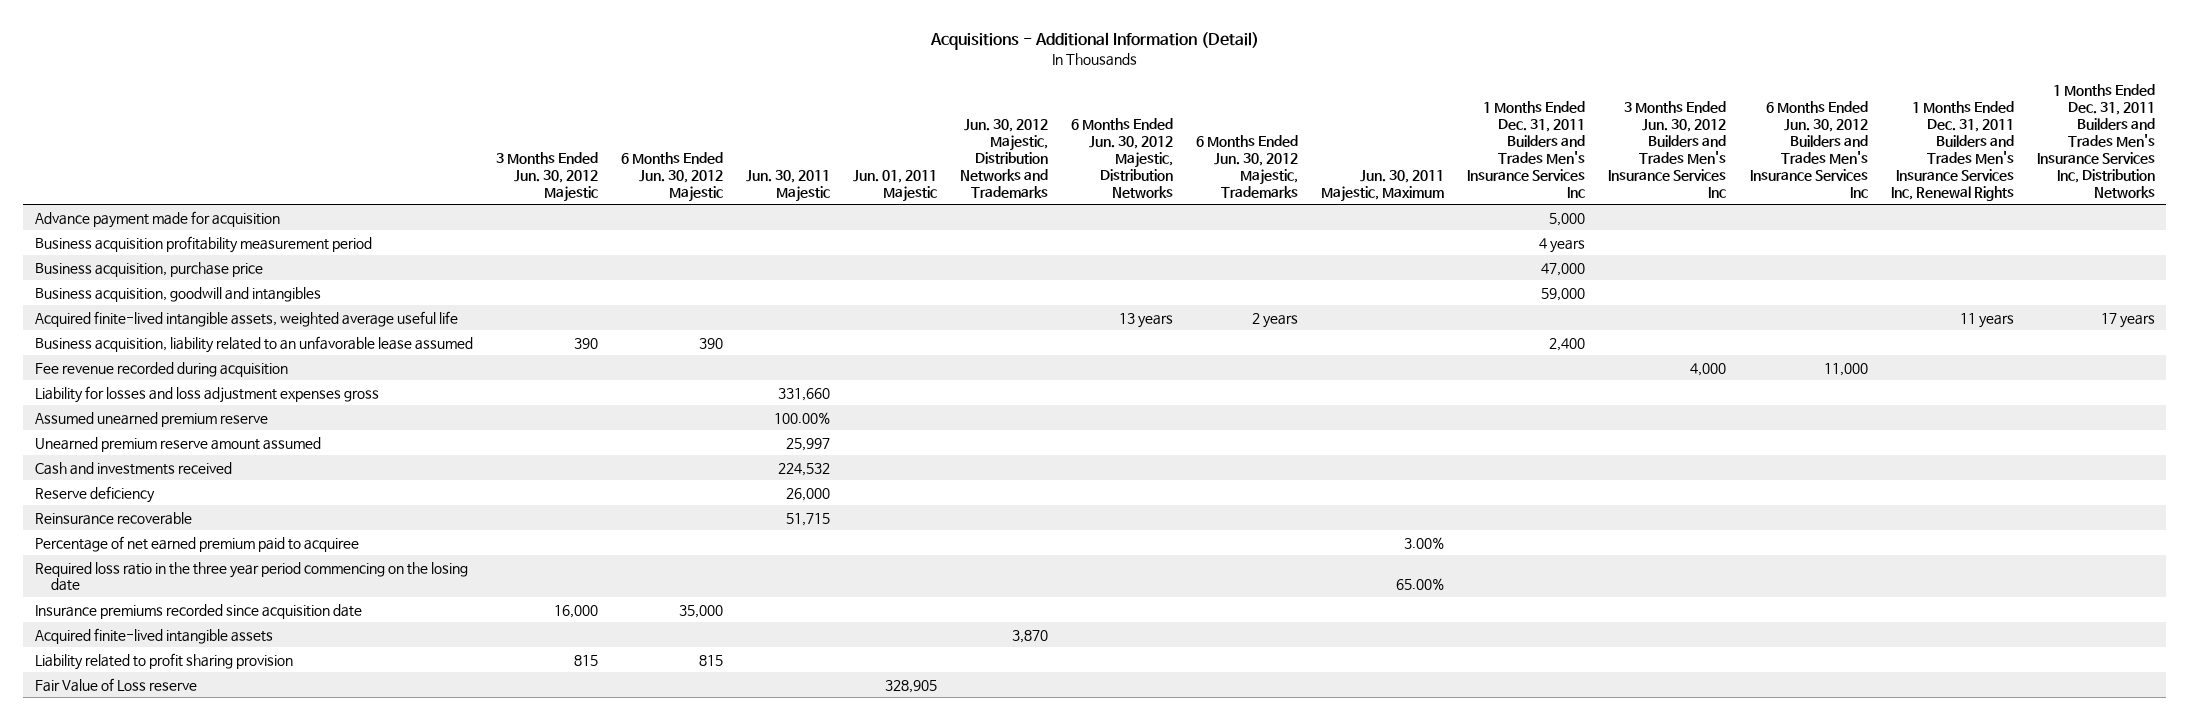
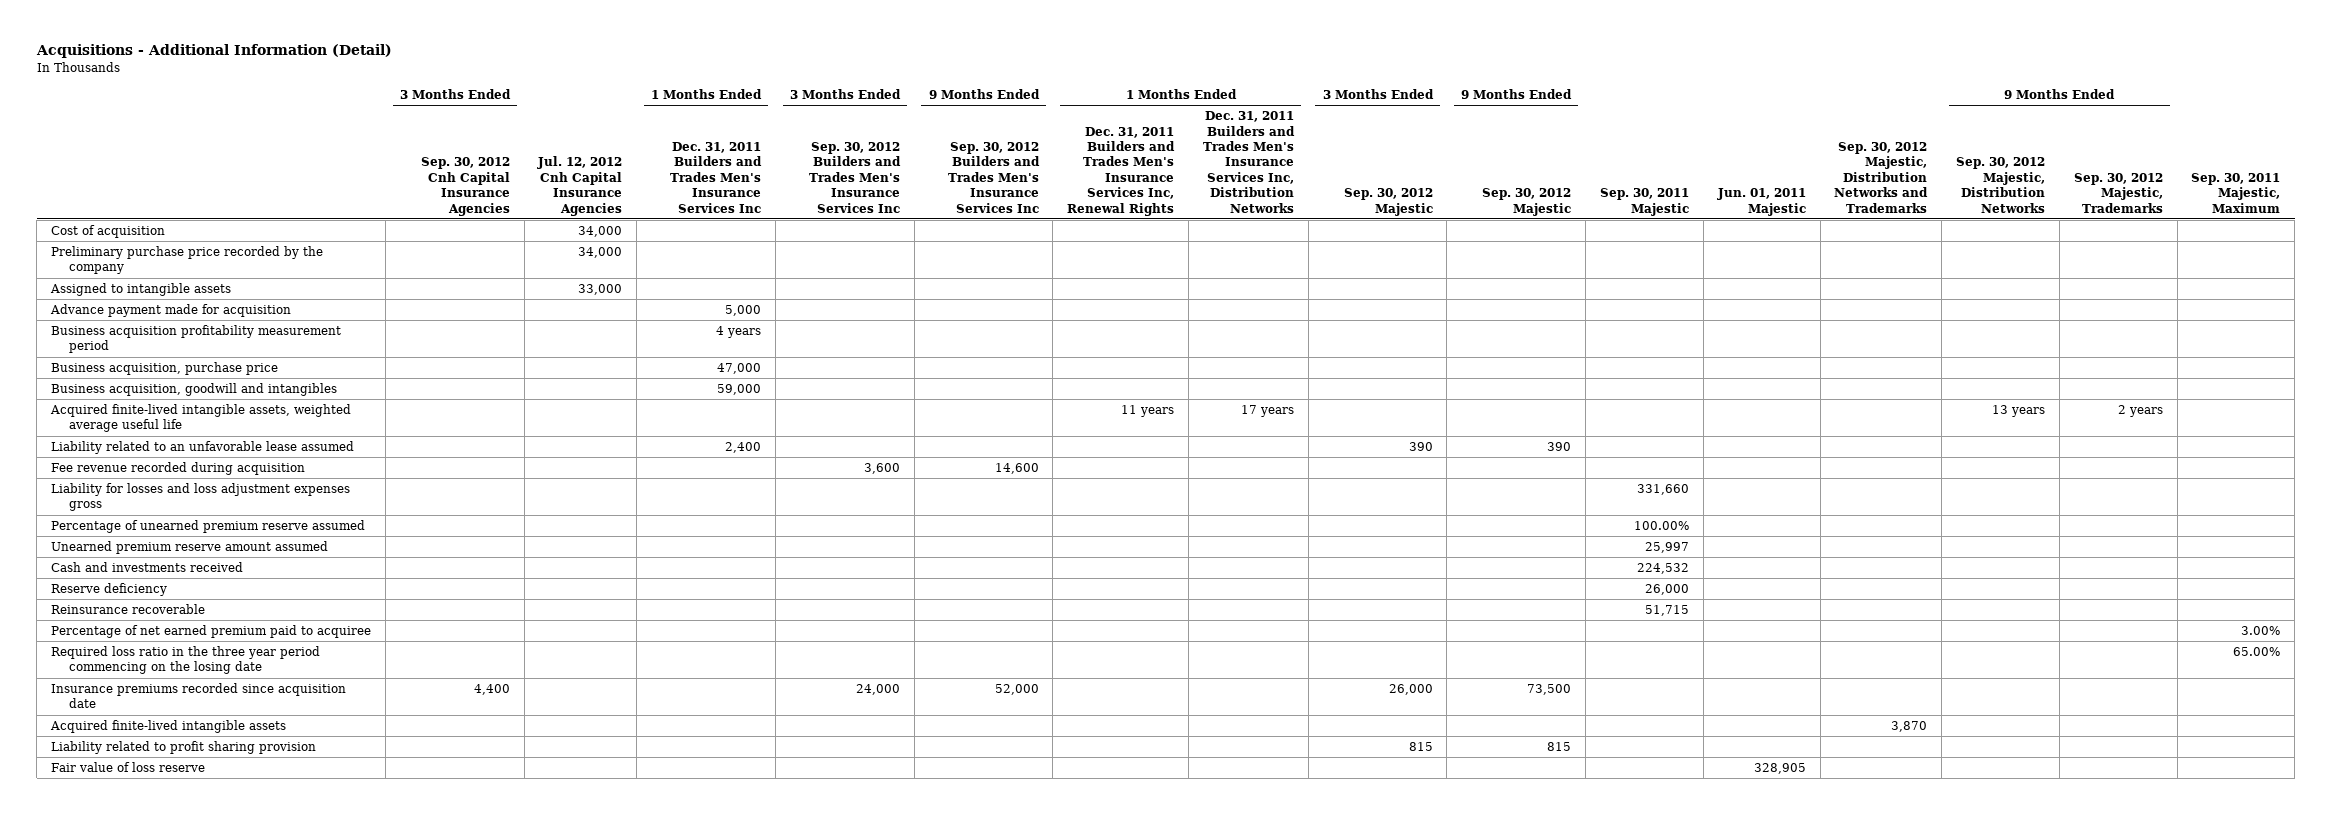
- | 3 Months Ended Jun. 30, 2012 Majestic | 6 Months Ended Jun. 30, 2012 Majestic | Jun. 30, 2011 Majestic | Jun. 01, 2011 Majestic | Jun. 30, 2012 Majestic, Distribution Networks and Trademarks | 6 Months Ended Jun. 30, 2012 Majestic, Distribution Networks | 6 Months Ended Jun. 30, 2012 Majestic, Trademarks | Jun. 30, 2011 Majestic, Maximum | 1 Months Ended Dec. 31, 2011 Builders and Trades Men's Insurance Services Inc | 3 Months Ended Jun. 30, 2012 Builders and Trades Men's Insurance Services Inc | 6 Months Ended Jun. 30, 2012 Builders and Trades Men's Insurance Services Inc | 1 Months Ended Dec. 31, 2011 Builders and Trades Men's Insurance Services Inc, Renewal Rights | 1 Months Ended Dec. 31, 2011 Builders and Trades Men's Insurance Services Inc, Distribution Networks
+ | 3 Months Ended Sep. 30, 2012 Cnh Capital Insurance Agencies | Jul. 12, 2012 Cnh Capital Insurance Agencies | 1 Months Ended Dec. 31, 2011 Builders and Trades Men's Insurance Services Inc | 3 Months Ended Sep. 30, 2012 Builders and Trades Men's Insurance Services Inc | 9 Months Ended Sep. 30, 2012 Builders and Trades Men's Insurance Services Inc | 1 Months Ended Dec. 31, 2011 Builders and Trades Men's Insurance Services Inc, Renewal Rights | 1 Months Ended Dec. 31, 2011 Builders and Trades Men's Insurance Services Inc, Distribution Networks | 3 Months Ended Sep. 30, 2012 Majestic | 9 Months Ended Sep. 30, 2012 Majestic | Sep. 30, 2011 Majestic | Jun. 01, 2011 Majestic | Sep. 30, 2012 Majestic, Distribution Networks and Trademarks | 9 Months Ended Sep. 30, 2012 Majestic, Distribution Networks | 9 Months Ended Sep. 30, 2012 Majestic, Trademarks | Sep. 30, 2011 Majestic, Maximum
+ Cost of acquisition | | 34,000 | | | | | | | | | | | | |
+ Preliminary purchase price recorded by the company | | 34,000 | | | | | | | | | | | | |
+ Assigned to intangible assets | | 33,000 | | | | | | | | | | | | |
- Business acquisition, liability related to an unfavorable lease assumed | 390 | 390 | | | | | | | 2,400 | | | |
+ Liability related to an unfavorable lease assumed | | | 2,400 | | | | | 390 | 390 | | | | | |
- Assumed unearned premium reserve | | | 100.00% | | | | | | | | | |
+ Percentage of unearned premium reserve assumed | | | | | | | | | | 100.00% | | | | |
- Fair Value of Loss reserve | | | | 328,905 | | | | | | | | |
+ Fair value of loss reserve | | | | | | | | | | | 328,905 | | | |

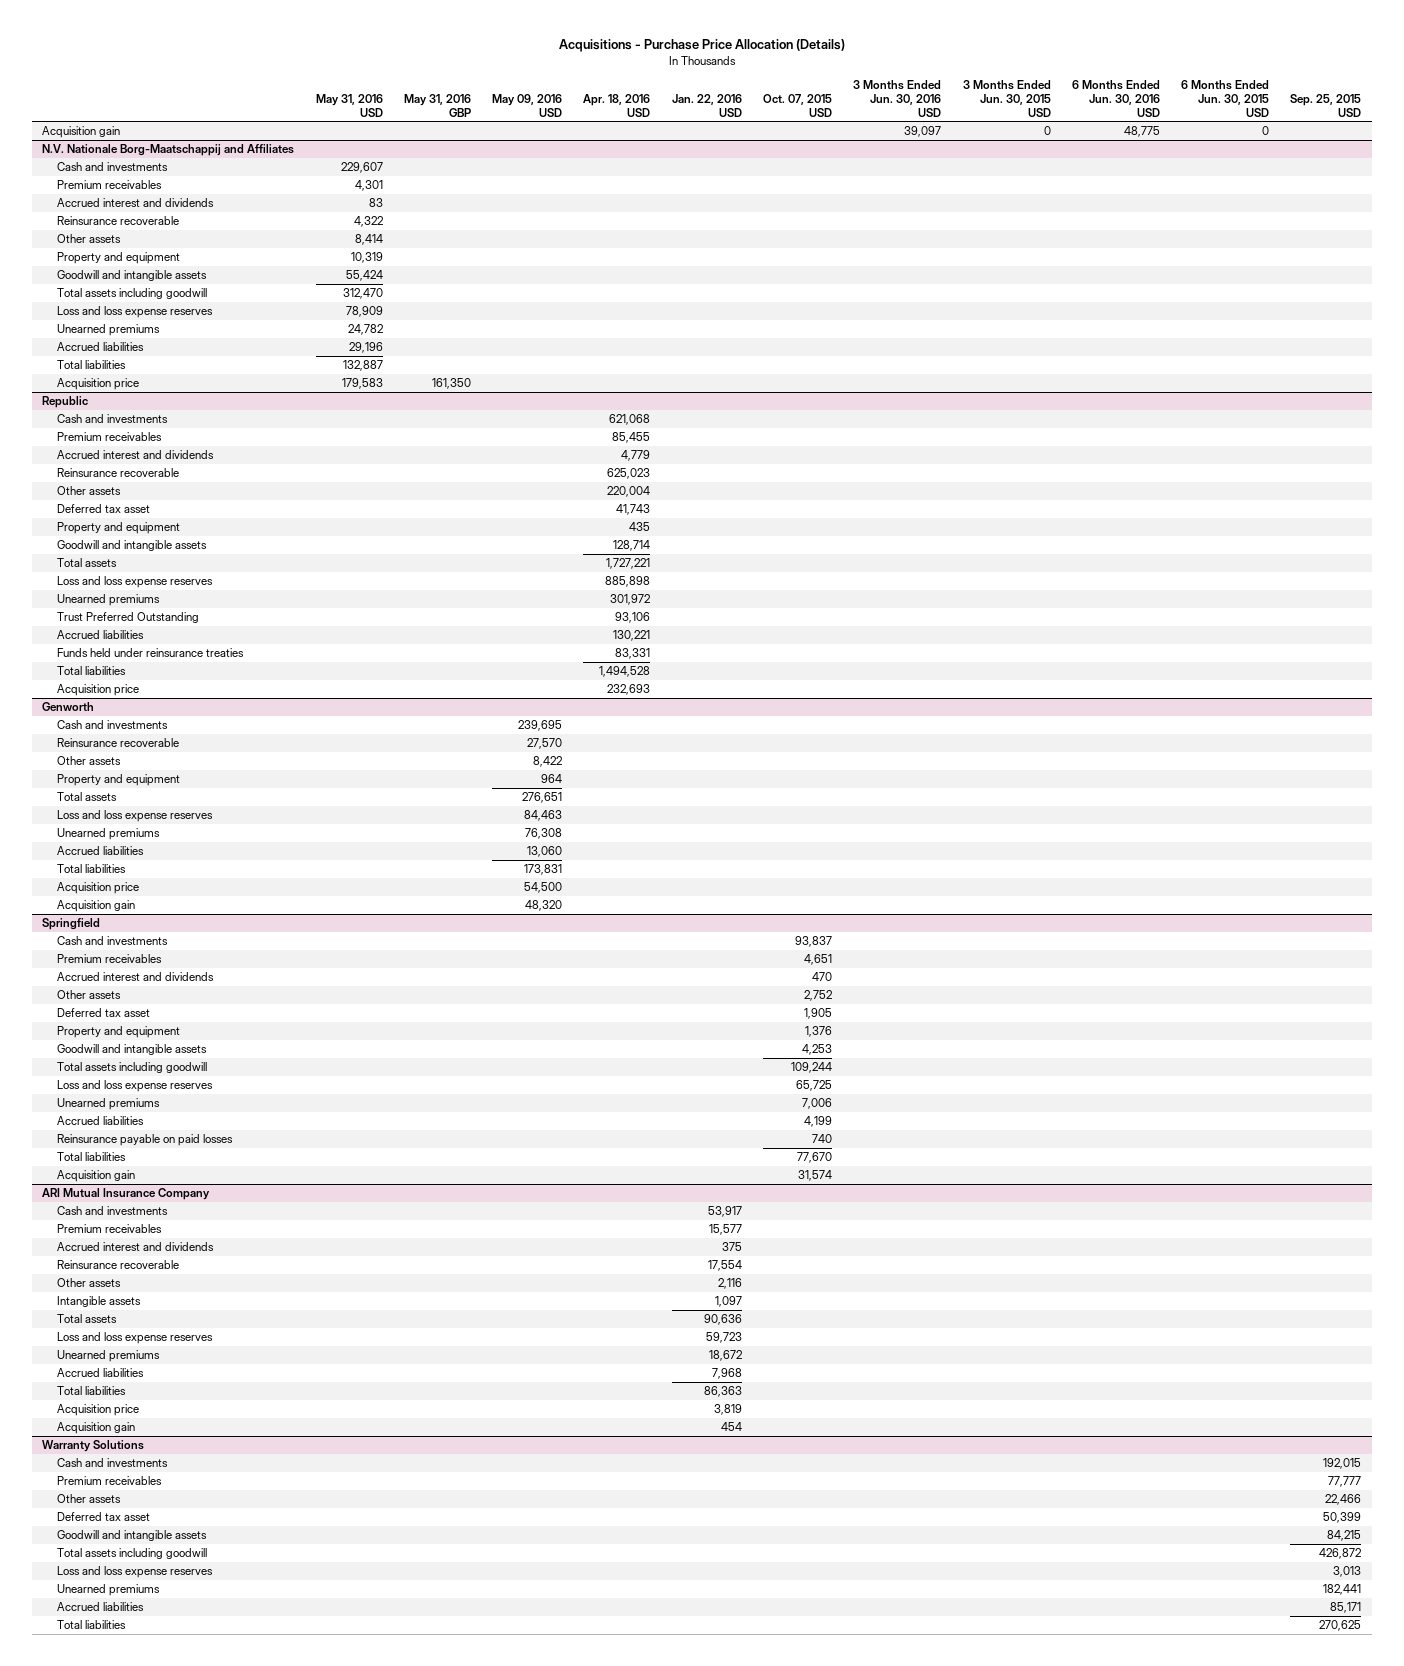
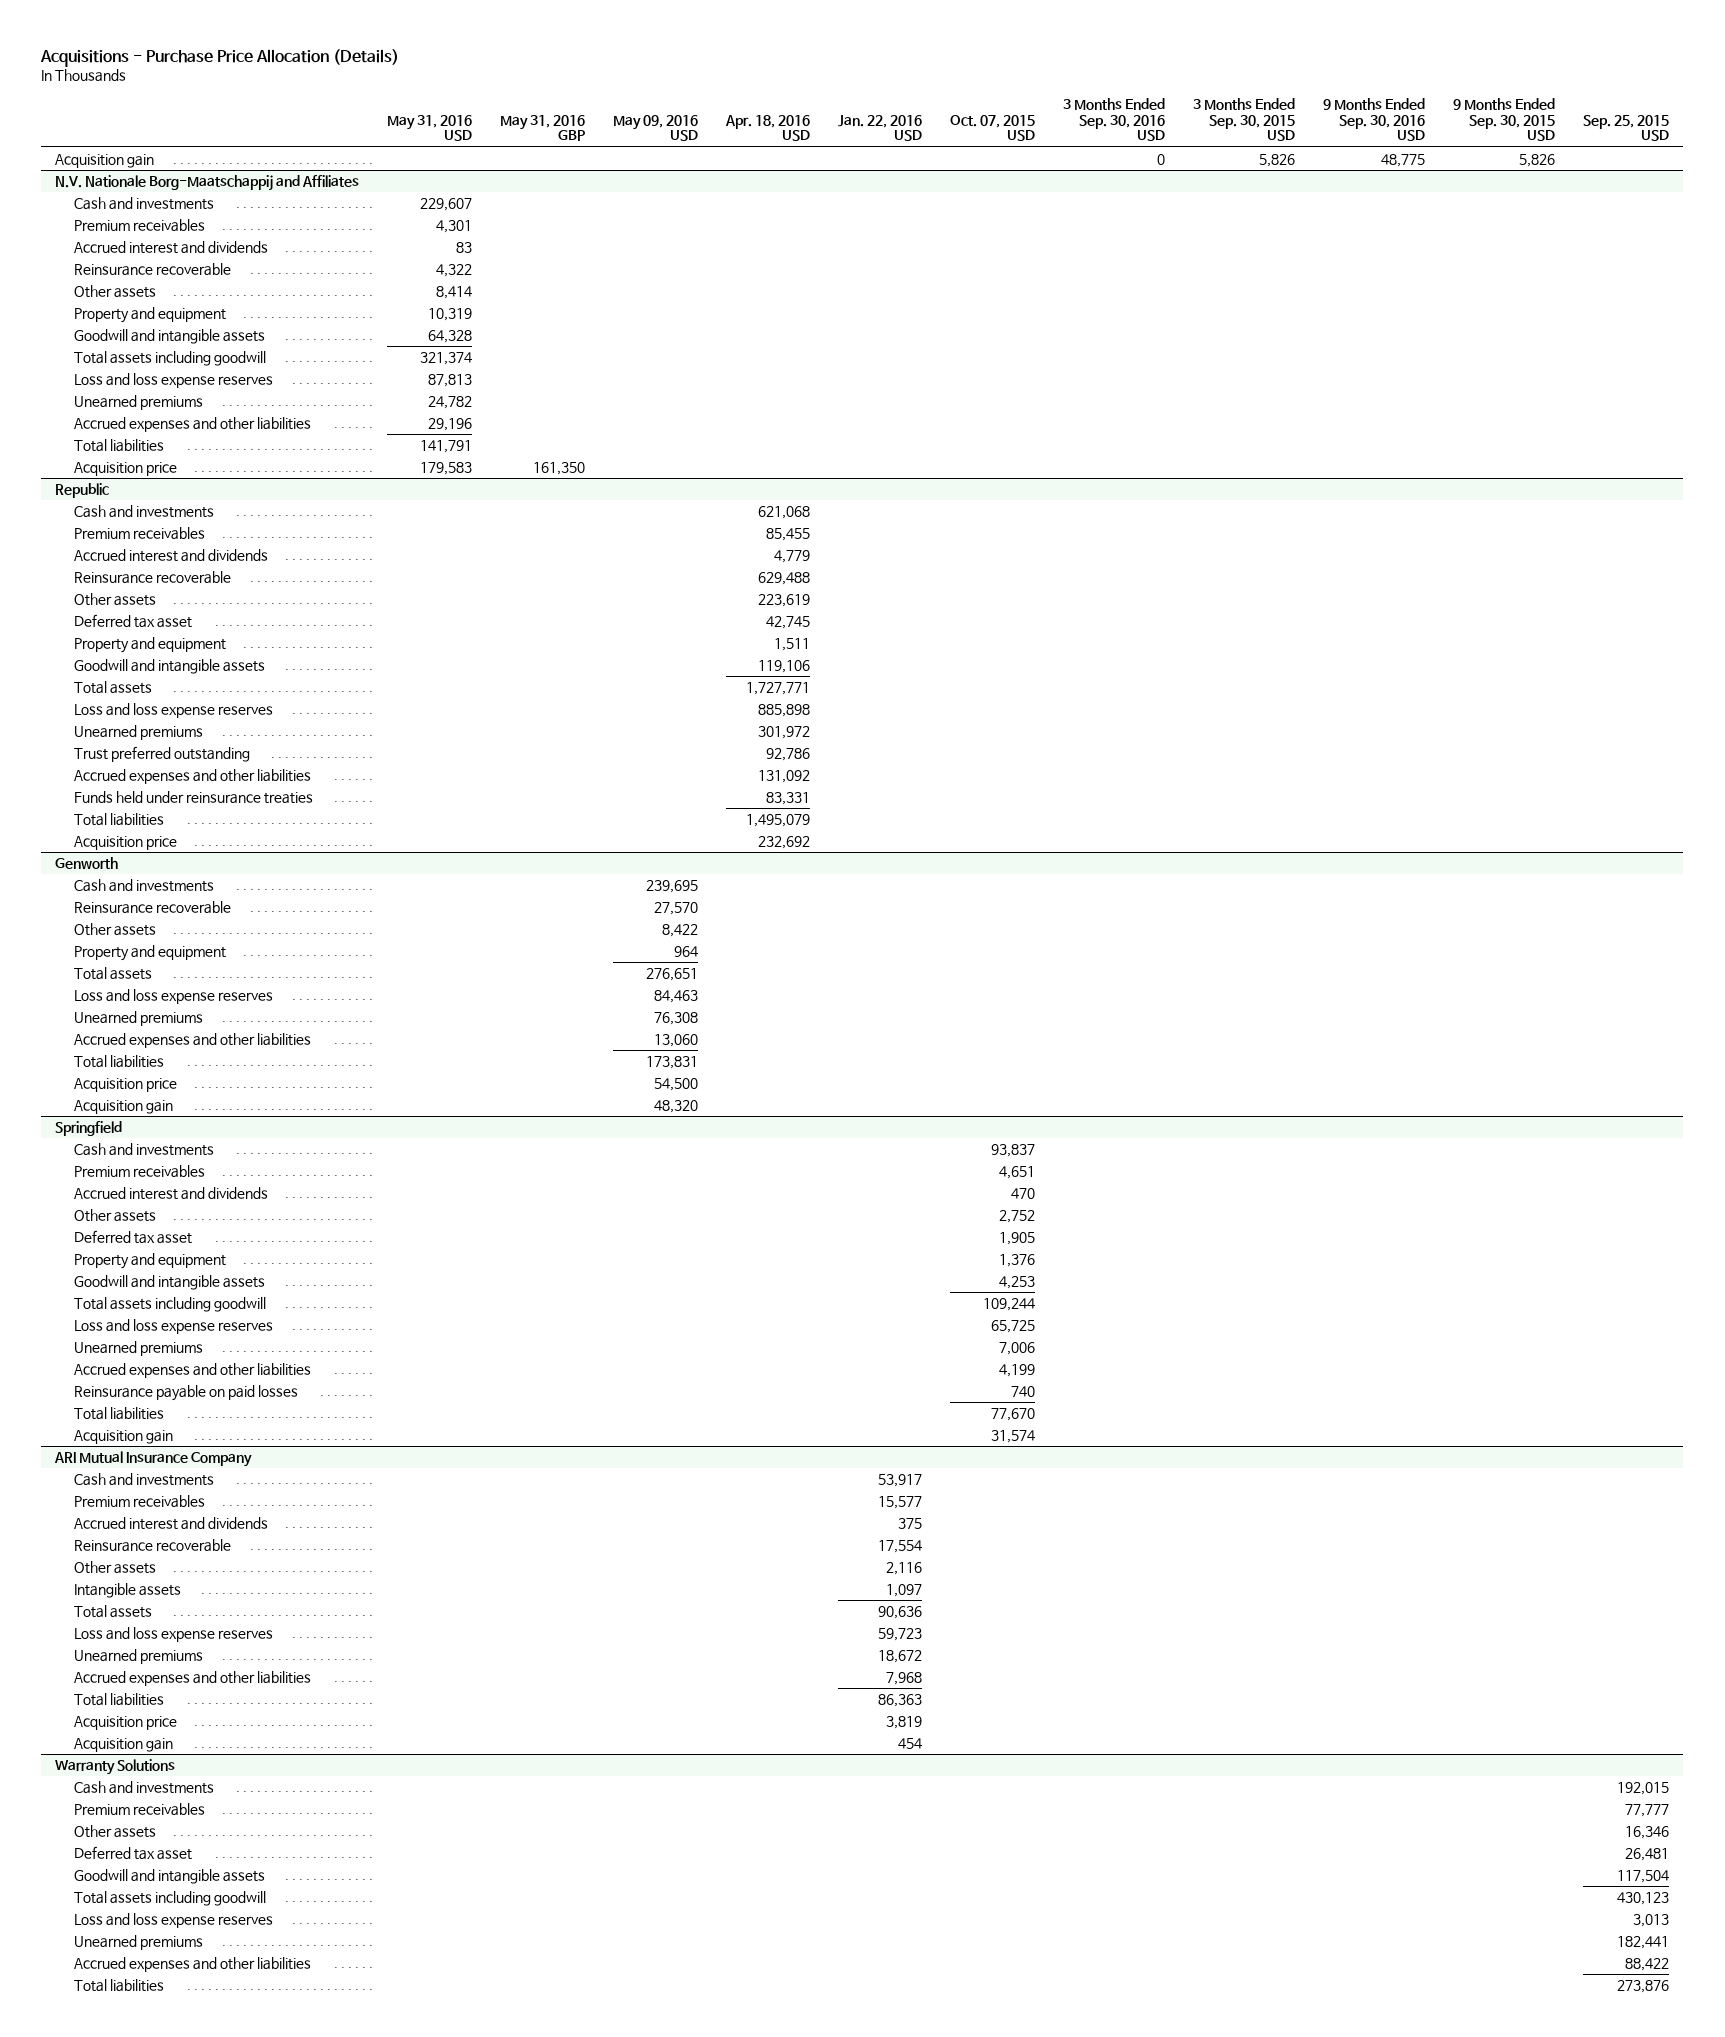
- | May 31, 2016 USD | May 31, 2016 GBP | May 09, 2016 USD | Apr. 18, 2016 USD | Jan. 22, 2016 USD | Oct. 07, 2015 USD | 3 Months Ended Jun. 30, 2016 USD | 3 Months Ended Jun. 30, 2015 USD | 6 Months Ended Jun. 30, 2016 USD | 6 Months Ended Jun. 30, 2015 USD | Sep. 25, 2015 USD
+ | May 31, 2016 USD | May 31, 2016 GBP | May 09, 2016 USD | Apr. 18, 2016 USD | Jan. 22, 2016 USD | Oct. 07, 2015 USD | 3 Months Ended Sep. 30, 2016 USD | 3 Months Ended Sep. 30, 2015 USD | 9 Months Ended Sep. 30, 2016 USD | 9 Months Ended Sep. 30, 2015 USD | Sep. 25, 2015 USD
@ N.V. Nationale Borg-Maatschappij and Affiliates
- Goodwill and intangible assets | 55,424 | | | | | | | | | |
- Total assets including goodwill | 312,470 | | | | | | | | | |
- Loss and loss expense reserves | 78,909 | | | | | | | | | |
+ Goodwill and intangible assets | 64,328 | | | | | | | | | |
+ Total assets including goodwill | 321,374 | | | | | | | | | |
+ Loss and loss expense reserves | 87,813 | | | | | | | | | |
- Accrued liabilities | 29,196 | | | | | | | | | |
- Total liabilities | 132,887 | | | | | | | | | |
+ Accrued expenses and other liabilities | 29,196 | | | | | | | | | |
+ Total liabilities | 141,791 | | | | | | | | | |
@ Republic
- Reinsurance recoverable | | | | 625,023 | | | | | | |
- Other assets | | | | 220,004 | | | | | | |
- Deferred tax asset | | | | 41,743 | | | | | | |
- Property and equipment | | | | 435 | | | | | | |
- Goodwill and intangible assets | | | | 128,714 | | | | | | |
- Total assets | | | | 1,727,221 | | | | | | |
+ Reinsurance recoverable | | | | 629,488 | | | | | | |
+ Other assets | | | | 223,619 | | | | | | |
+ Deferred tax asset | | | | 42,745 | | | | | | |
+ Property and equipment | | | | 1,511 | | | | | | |
+ Goodwill and intangible assets | | | | 119,106 | | | | | | |
+ Total assets | | | | 1,727,771 | | | | | | |
- Trust Preferred Outstanding | | | | 93,106 | | | | | | |
- Accrued liabilities | | | | 130,221 | | | | | | |
+ Trust preferred outstanding | | | | 92,786 | | | | | | |
+ Accrued expenses and other liabilities | | | | 131,092 | | | | | | |
- Total liabilities | | | | 1,494,528 | | | | | | |
- Acquisition price | | | | 232,693 | | | | | | |
+ Total liabilities | | | | 1,495,079 | | | | | | |
+ Acquisition price | | | | 232,692 | | | | | | |
@ Genworth
- Accrued liabilities | | | 13,060 | | | | | | | |
+ Accrued expenses and other liabilities | | | 13,060 | | | | | | | |
@ Springfield
- Accrued liabilities | | | | | | 4,199 | | | | |
+ Accrued expenses and other liabilities | | | | | | 4,199 | | | | |
@ ARI Mutual Insurance Company
- Accrued liabilities | | | | | 7,968 | | | | | |
+ Accrued expenses and other liabilities | | | | | 7,968 | | | | | |
@ Warranty Solutions
- Other assets | | | | | | | | | | | 22,466
- Deferred tax asset | | | | | | | | | | | 50,399
- Goodwill and intangible assets | | | | | | | | | | | 84,215
- Total assets including goodwill | | | | | | | | | | | 426,872
+ Other assets | | | | | | | | | | | 16,346
+ Deferred tax asset | | | | | | | | | | | 26,481
+ Goodwill and intangible assets | | | | | | | | | | | 117,504
+ Total assets including goodwill | | | | | | | | | | | 430,123
- Accrued liabilities | | | | | | | | | | | 85,171
- Total liabilities | | | | | | | | | | | 270,625
+ Accrued expenses and other liabilities | | | | | | | | | | | 88,422
+ Total liabilities | | | | | | | | | | | 273,876

